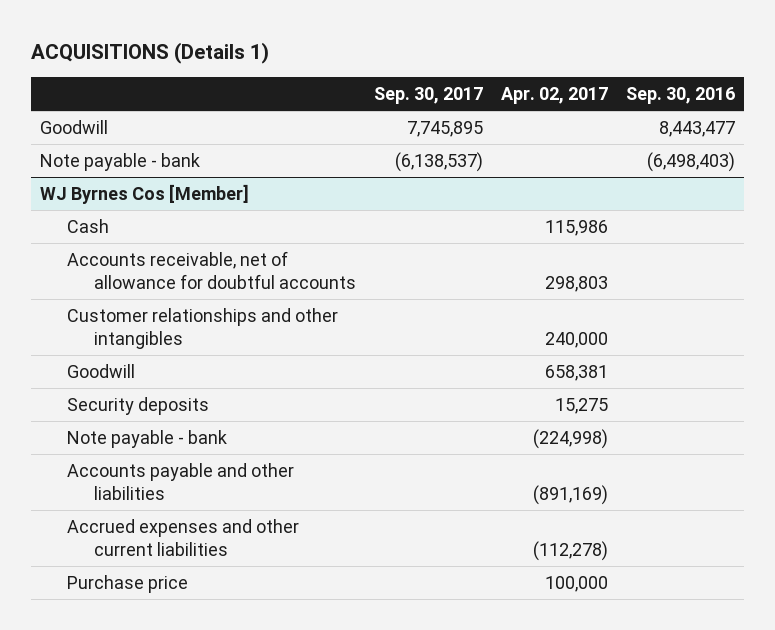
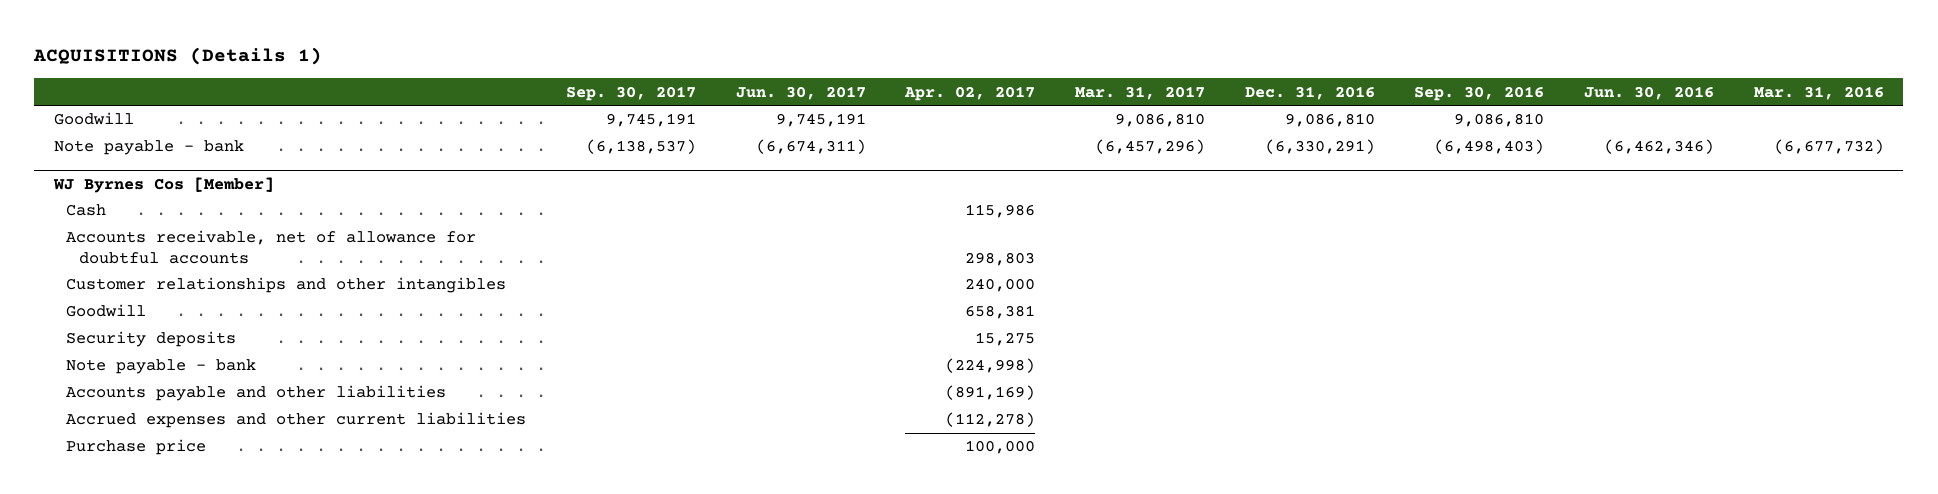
- | Sep. 30, 2017 | Apr. 02, 2017 | Sep. 30, 2016
+ | Sep. 30, 2017 | Jun. 30, 2017 | Apr. 02, 2017 | Mar. 31, 2017 | Dec. 31, 2016 | Sep. 30, 2016 | Jun. 30, 2016 | Mar. 31, 2016
- Goodwill | 7,745,895 | | 8,443,477
+ Goodwill | 9,745,191 | 9,745,191 | | 9,086,810 | 9,086,810 | 9,086,810 | |

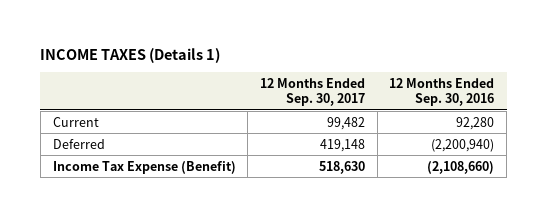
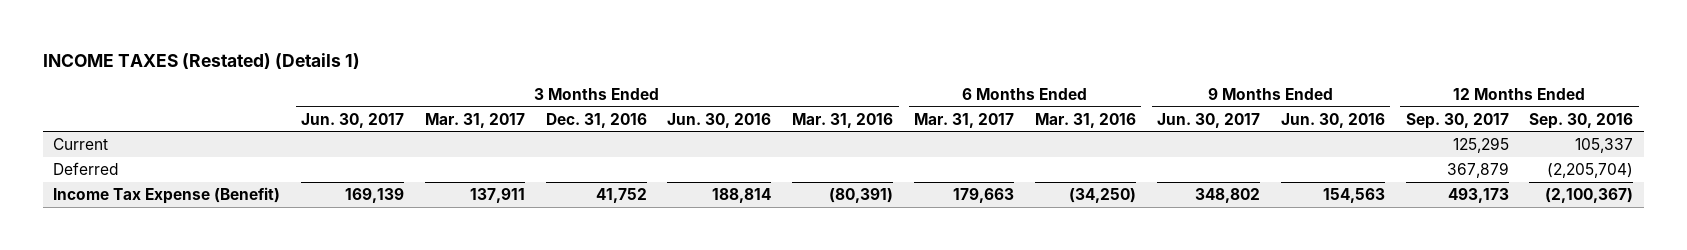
- INCOME TAXES (Details 1)
+ INCOME TAXES (Restated) (Details 1)
- | 12 Months Ended Sep. 30, 2017 | 12 Months Ended Sep. 30, 2016
+ | 3 Months Ended Jun. 30, 2017 | 3 Months Ended Mar. 31, 2017 | 3 Months Ended Dec. 31, 2016 | 3 Months Ended Jun. 30, 2016 | 3 Months Ended Mar. 31, 2016 | 6 Months Ended Mar. 31, 2017 | 6 Months Ended Mar. 31, 2016 | 9 Months Ended Jun. 30, 2017 | 9 Months Ended Jun. 30, 2016 | 12 Months Ended Sep. 30, 2017 | 12 Months Ended Sep. 30, 2016
- Current | 99,482 | 92,280
- Deferred | 419,148 | (2,200,940)
- Income Tax Expense (Benefit) | 518,630 | (2,108,660)
+ Current | | | | | | | | | | 125,295 | 105,337
+ Deferred | | | | | | | | | | 367,879 | (2,205,704)
+ Income Tax Expense (Benefit) | 169,139 | 137,911 | 41,752 | 188,814 | (80,391) | 179,663 | (34,250) | 348,802 | 154,563 | 493,173 | (2,100,367)

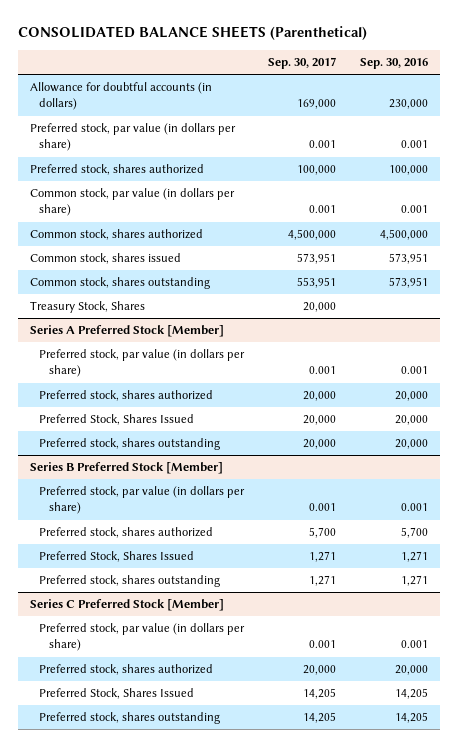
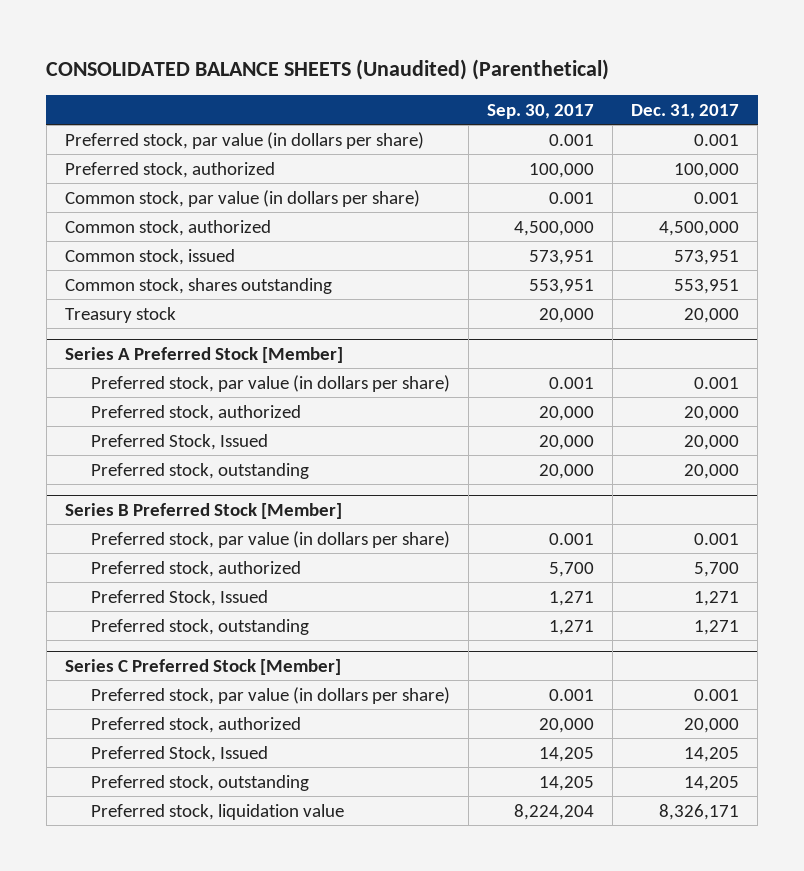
- CONSOLIDATED BALANCE SHEETS (Parenthetical)
+ CONSOLIDATED BALANCE SHEETS (Unaudited) (Parenthetical)
- | Sep. 30, 2017 | Sep. 30, 2016
+ | Sep. 30, 2017 | Dec. 31, 2017
- Allowance for doubtful accounts (in dollars) | 169,000 | 230,000
- Preferred stock, shares authorized | 100,000 | 100,000
+ Preferred stock, authorized | 100,000 | 100,000
- Common stock, shares authorized | 4,500,000 | 4,500,000
- Common stock, shares issued | 573,951 | 573,951
+ Common stock, authorized | 4,500,000 | 4,500,000
+ Common stock, issued | 573,951 | 573,951
- Treasury Stock, Shares | 20,000 |
+ Treasury stock | 20,000 | 20,000
@ Series A Preferred Stock [Member]
- Preferred stock, shares authorized | 20,000 | 20,000
- Preferred Stock, Shares Issued | 20,000 | 20,000
- Preferred stock, shares outstanding | 20,000 | 20,000
+ Preferred stock, authorized | 20,000 | 20,000
+ Preferred Stock, Issued | 20,000 | 20,000
+ Preferred stock, outstanding | 20,000 | 20,000
@ Series B Preferred Stock [Member]
- Preferred stock, shares authorized | 5,700 | 5,700
- Preferred Stock, Shares Issued | 1,271 | 1,271
- Preferred stock, shares outstanding | 1,271 | 1,271
+ Preferred stock, authorized | 5,700 | 5,700
+ Preferred Stock, Issued | 1,271 | 1,271
+ Preferred stock, outstanding | 1,271 | 1,271
@ Series C Preferred Stock [Member]
- Preferred stock, shares authorized | 20,000 | 20,000
- Preferred Stock, Shares Issued | 14,205 | 14,205
- Preferred stock, shares outstanding | 14,205 | 14,205
+ Preferred stock, authorized | 20,000 | 20,000
+ Preferred Stock, Issued | 14,205 | 14,205
+ Preferred stock, outstanding | 14,205 | 14,205
+ Preferred stock, liquidation value | 8,224,204 | 8,326,171

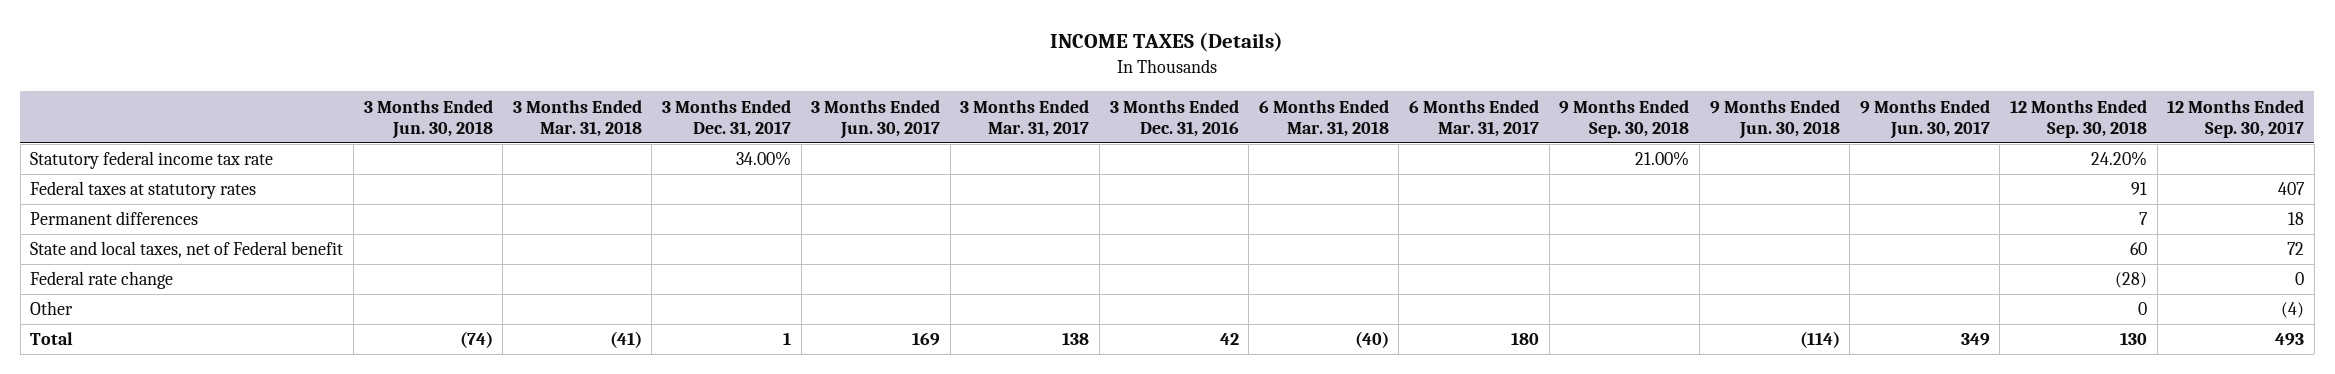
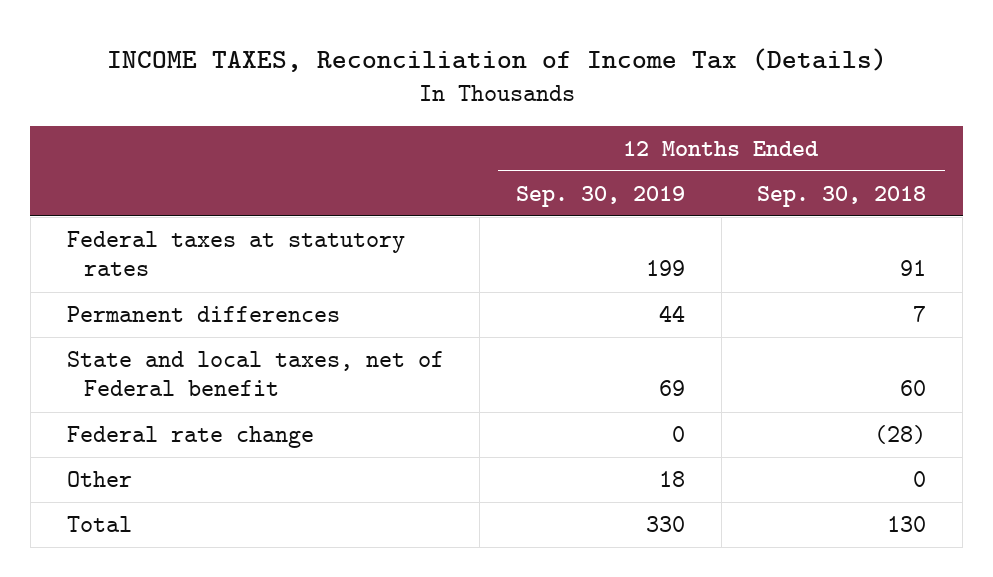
- INCOME TAXES (Details)
+ INCOME TAXES, Reconciliation of Income Tax (Details)
- | 3 Months Ended Jun. 30, 2018 | 3 Months Ended Mar. 31, 2018 | 3 Months Ended Dec. 31, 2017 | 3 Months Ended Jun. 30, 2017 | 3 Months Ended Mar. 31, 2017 | 3 Months Ended Dec. 31, 2016 | 6 Months Ended Mar. 31, 2018 | 6 Months Ended Mar. 31, 2017 | 9 Months Ended Sep. 30, 2018 | 9 Months Ended Jun. 30, 2018 | 9 Months Ended Jun. 30, 2017 | 12 Months Ended Sep. 30, 2018 | 12 Months Ended Sep. 30, 2017
+ | 12 Months Ended Sep. 30, 2019 | 12 Months Ended Sep. 30, 2018
- Statutory federal income tax rate | | | 34.00% | | | | | | 21.00% | | | 24.20% |

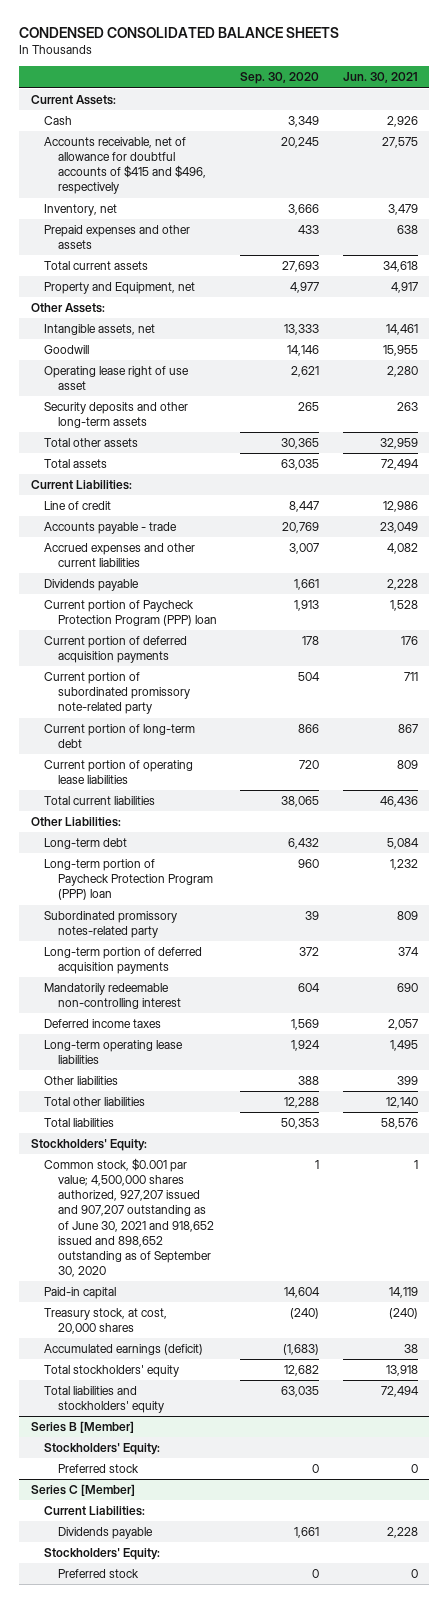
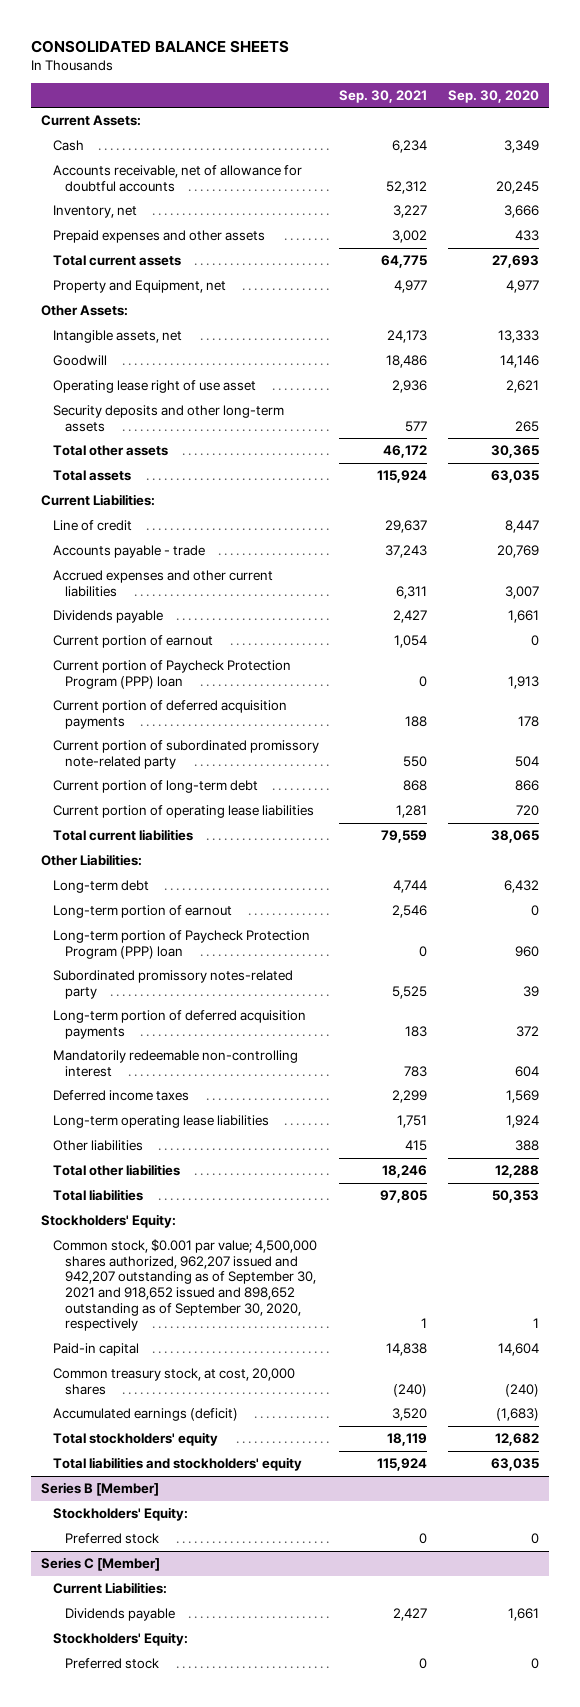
- CONDENSED CONSOLIDATED BALANCE SHEETS
+ CONSOLIDATED BALANCE SHEETS
- | Sep. 30, 2020 | Jun. 30, 2021
+ | Sep. 30, 2021 | Sep. 30, 2020
- Accounts receivable, net of allowance for doubtful accounts of $415 and $496, respectively | 20,245 | 27,575
+ Accounts receivable, net of allowance for doubtful accounts | 52,312 | 20,245
+ Current portion of earnout | 1,054 | 0
+ Long-term portion of earnout | 2,546 | 0
- Common stock, $0.001 par value; 4,500,000 shares authorized, 927,207 issued and 907,207 outstanding as of June 30, 2021 and 918,652 issued and 898,652 outstanding as of September 30, 2020 | 1 | 1
+ Common stock, $0.001 par value; 4,500,000 shares authorized, 962,207 issued and 942,207 outstanding as of September 30, 2021 and 918,652 issued and 898,652 outstanding as of September 30, 2020, respectively | 1 | 1
- Treasury stock, at cost, 20,000 shares | (240) | (240)
+ Common treasury stock, at cost, 20,000 shares | (240) | (240)

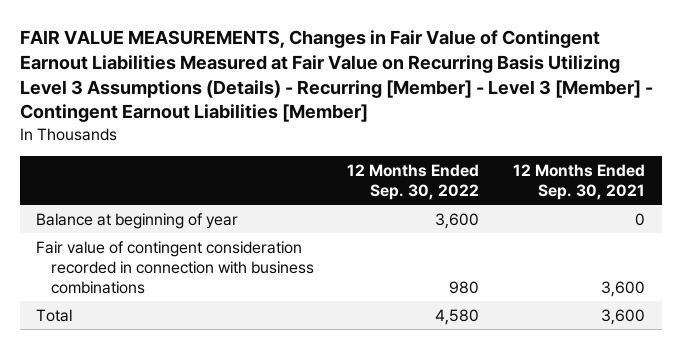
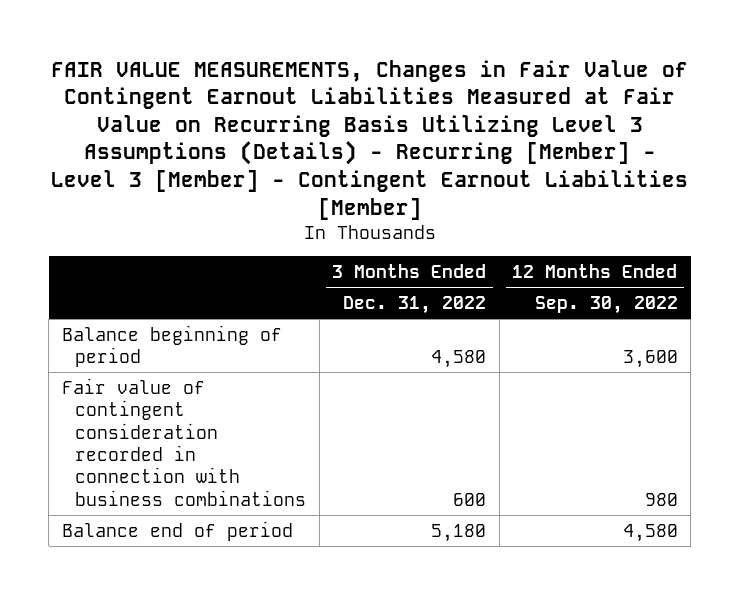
- | 12 Months Ended Sep. 30, 2022 | 12 Months Ended Sep. 30, 2021
+ | 3 Months Ended Dec. 31, 2022 | 12 Months Ended Sep. 30, 2022
- Balance at beginning of year | 3,600 | 0
+ Balance beginning of period | 4,580 | 3,600
- Total | 4,580 | 3,600
+ Balance end of period | 5,180 | 4,580

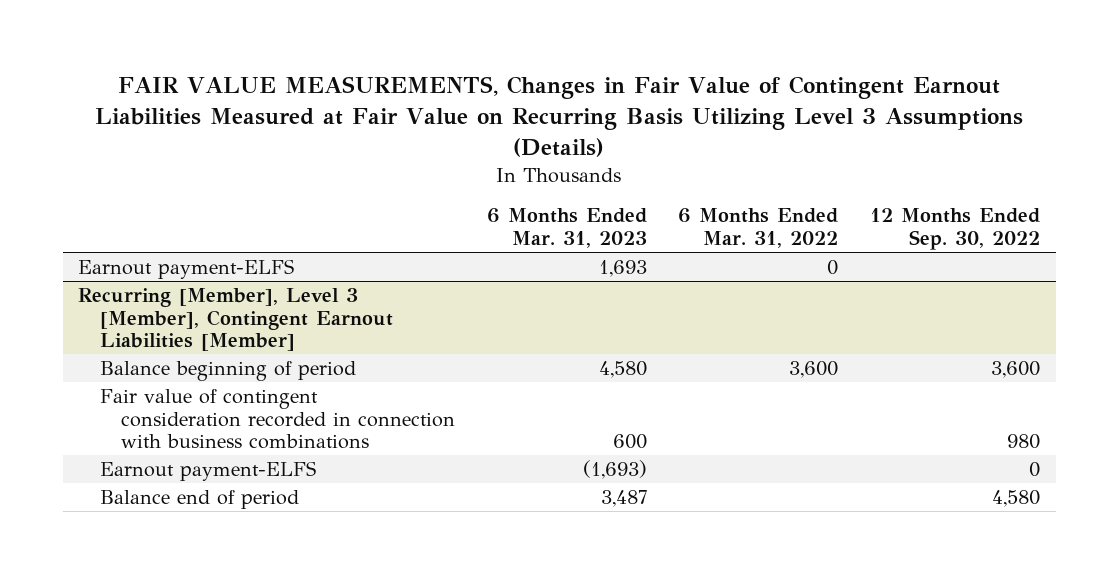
- FAIR VALUE MEASUREMENTS, Changes in Fair Value of Contingent Earnout Liabilities Measured at Fair Value on Recurring Basis Utilizing Level 3 Assumptions (Details) - Recurring [Member] - Level 3 [Member] - Contingent Earnout Liabilities [Member]
+ FAIR VALUE MEASUREMENTS, Changes in Fair Value of Contingent Earnout Liabilities Measured at Fair Value on Recurring Basis Utilizing Level 3 Assumptions (Details)
- | 3 Months Ended Dec. 31, 2022 | 12 Months Ended Sep. 30, 2022
+ | 6 Months Ended Mar. 31, 2023 | 6 Months Ended Mar. 31, 2022 | 12 Months Ended Sep. 30, 2022
+ Earnout payment-ELFS | 1,693 | 0 |
+ Recurring [Member], Level 3 [Member], Contingent Earnout Liabilities [Member]
+ Earnout payment-ELFS | (1,693) | | 0

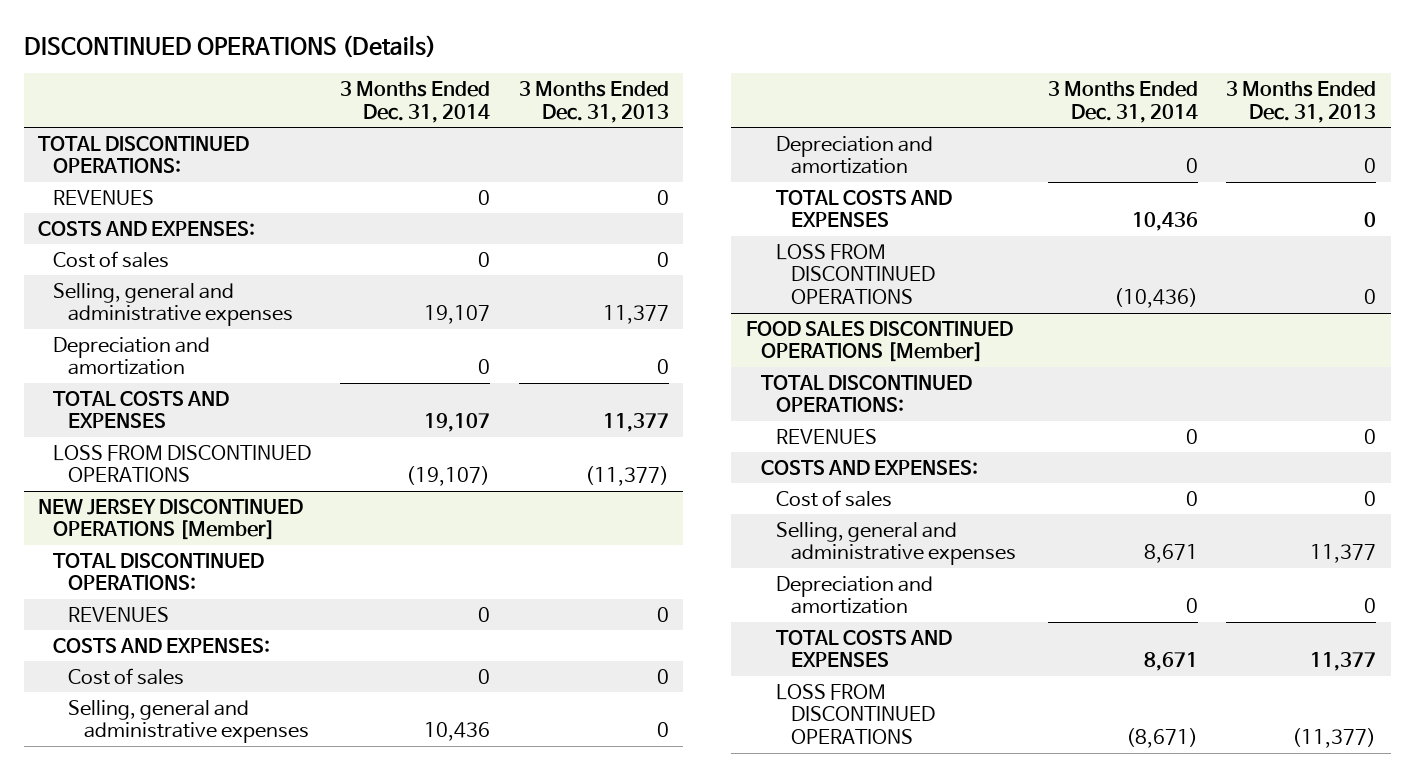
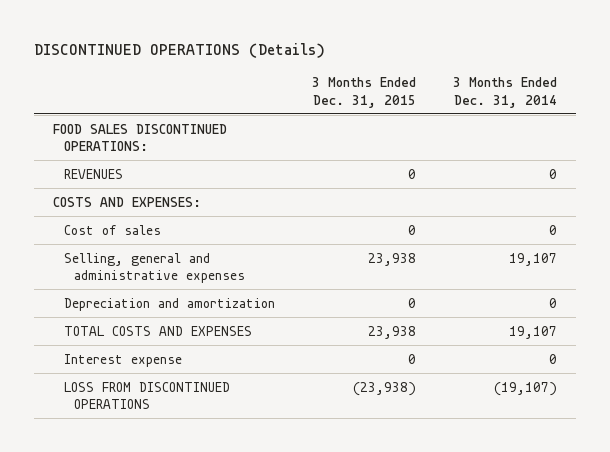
- | 3 Months Ended Dec. 31, 2014 | 3 Months Ended Dec. 31, 2013
+ | 3 Months Ended Dec. 31, 2015 | 3 Months Ended Dec. 31, 2014
- TOTAL DISCONTINUED OPERATIONS:
+ FOOD SALES DISCONTINUED OPERATIONS:
+ Interest expense | 0 | 0
- NEW JERSEY DISCONTINUED OPERATIONS [Member]
- TOTAL DISCONTINUED OPERATIONS:
- REVENUES | 0 | 0
- COSTS AND EXPENSES:
- Cost of sales | 0 | 0
- Selling, general and administrative expenses | 10,436 | 0
- Depreciation and amortization | 0 | 0
- TOTAL COSTS AND EXPENSES | 10,436 | 0
- LOSS FROM DISCONTINUED OPERATIONS | (10,436) | 0
- FOOD SALES DISCONTINUED OPERATIONS [Member]
- TOTAL DISCONTINUED OPERATIONS:
- REVENUES | 0 | 0
- COSTS AND EXPENSES:
- Cost of sales | 0 | 0
- Selling, general and administrative expenses | 8,671 | 11,377
- Depreciation and amortization | 0 | 0
- TOTAL COSTS AND EXPENSES | 8,671 | 11,377
- LOSS FROM DISCONTINUED OPERATIONS | (8,671) | (11,377)

